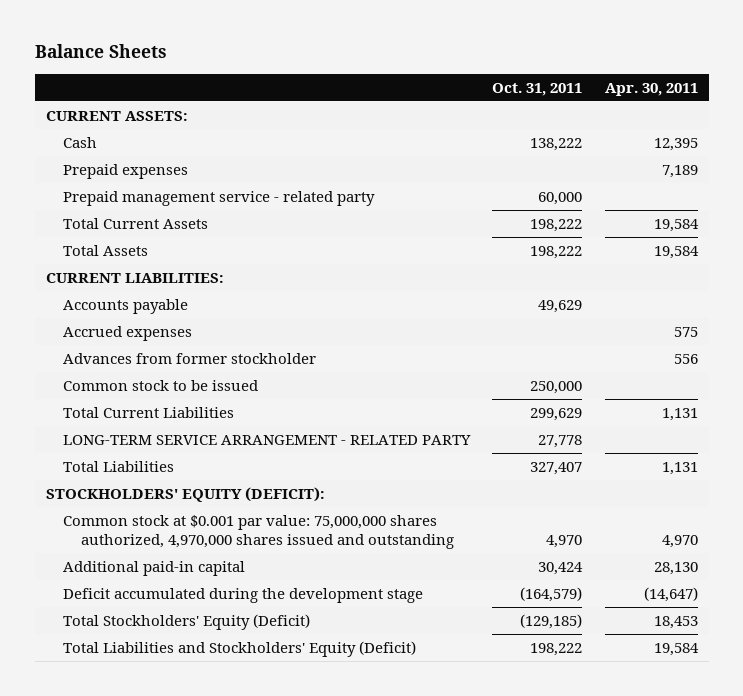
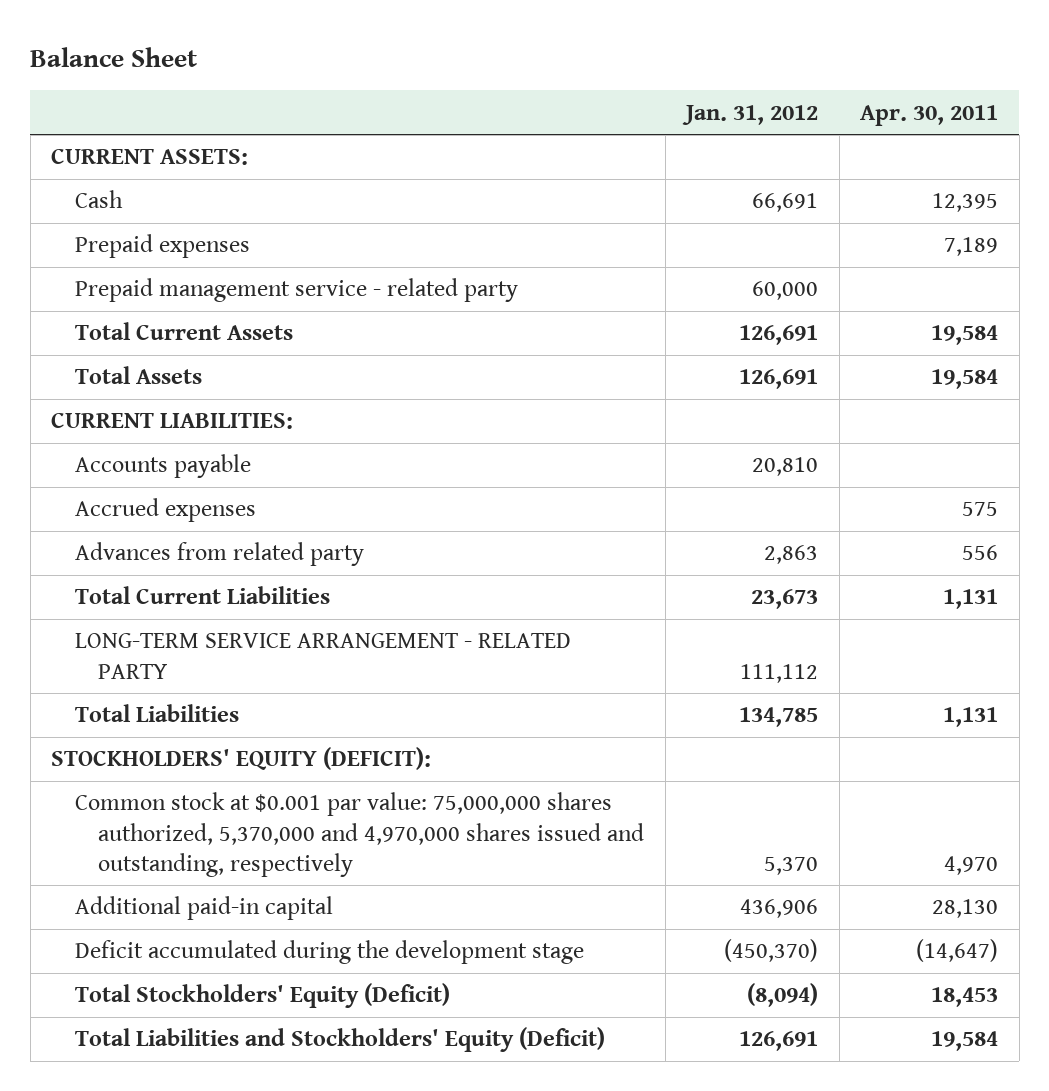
- Balance Sheets
+ Balance Sheet
- | Oct. 31, 2011 | Apr. 30, 2011
+ | Jan. 31, 2012 | Apr. 30, 2011
- Advances from former stockholder | | 556
- Common stock to be issued | 250,000 |
+ Advances from related party | 2,863 | 556
- Common stock at $0.001 par value: 75,000,000 shares authorized, 4,970,000 shares issued and outstanding | 4,970 | 4,970
+ Common stock at $0.001 par value: 75,000,000 shares authorized, 5,370,000 and 4,970,000 shares issued and outstanding, respectively | 5,370 | 4,970

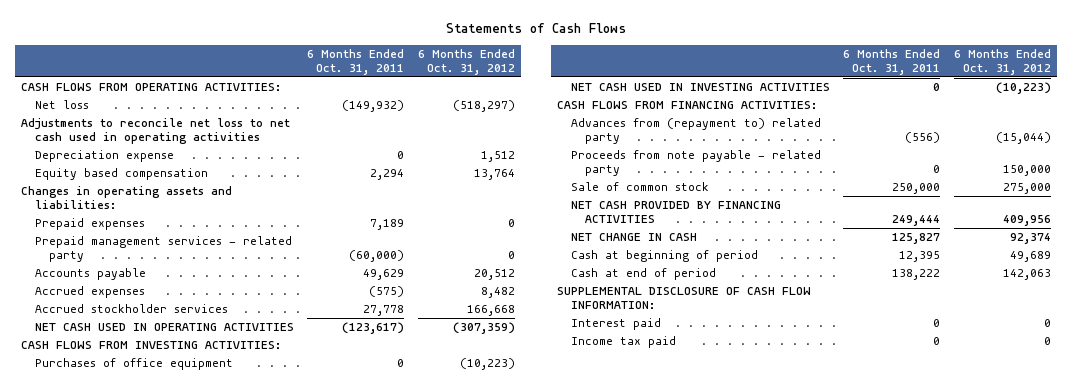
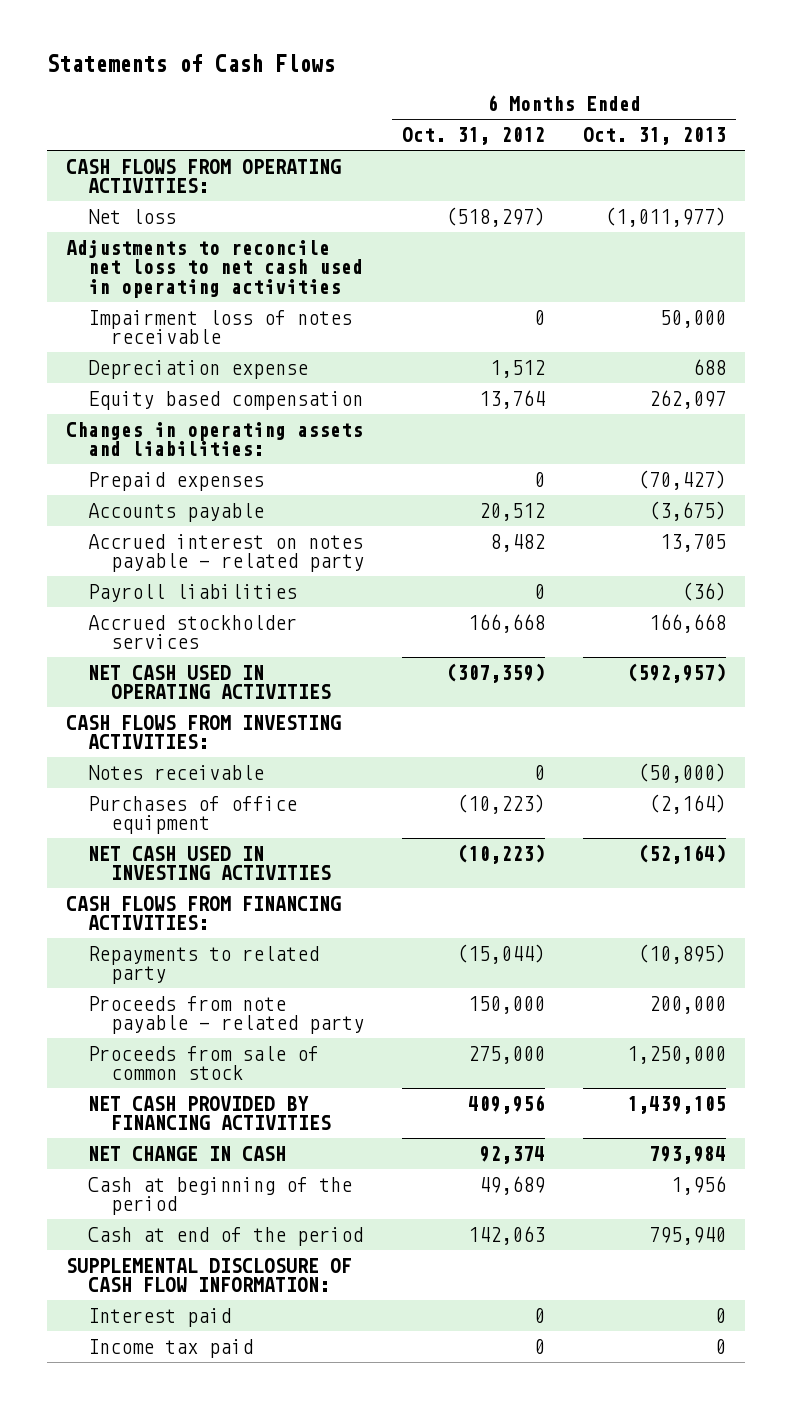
- | 6 Months Ended Oct. 31, 2011 | 6 Months Ended Oct. 31, 2012
+ | 6 Months Ended Oct. 31, 2012 | 6 Months Ended Oct. 31, 2013
+ Impairment loss of notes receivable | 0 | 50,000
- Prepaid management services - related party | (60,000) | 0
- Accrued expenses | (575) | 8,482
+ Accrued interest on notes payable - related party | 8,482 | 13,705
+ Payroll liabilities | 0 | (36)
+ Notes receivable | 0 | (50,000)
- Advances from (repayment to) related party | (556) | (15,044)
+ Repayments to related party | (15,044) | (10,895)
- Sale of common stock | 250,000 | 275,000
+ Proceeds from sale of common stock | 275,000 | 1,250,000
- Cash at beginning of period | 12,395 | 49,689
- Cash at end of period | 138,222 | 142,063
+ Cash at beginning of the period | 49,689 | 1,956
+ Cash at end of the period | 142,063 | 795,940

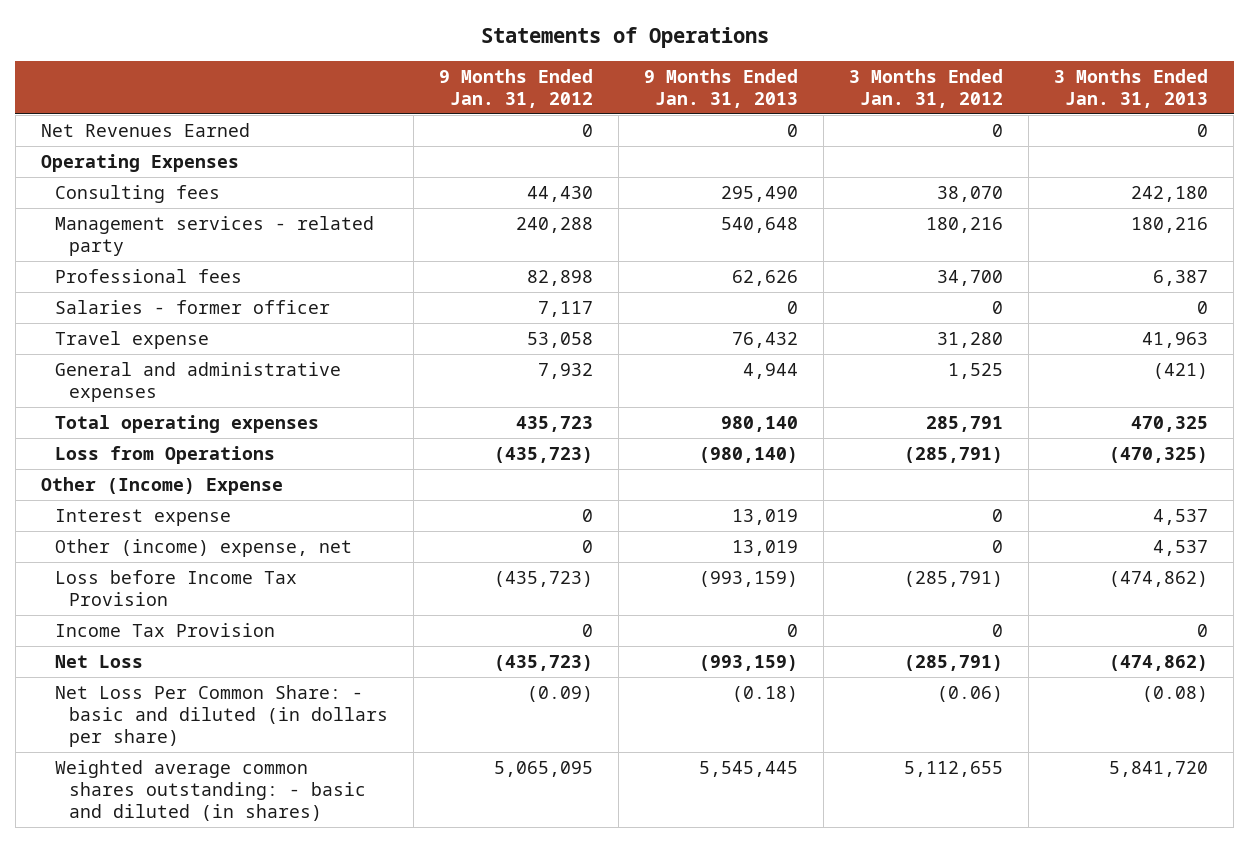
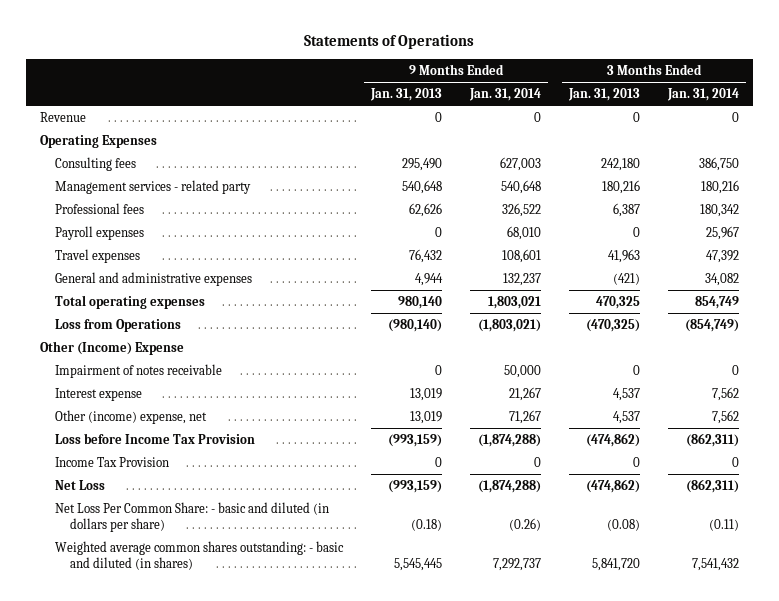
- | 9 Months Ended Jan. 31, 2012 | 9 Months Ended Jan. 31, 2013 | 3 Months Ended Jan. 31, 2012 | 3 Months Ended Jan. 31, 2013
+ | 9 Months Ended Jan. 31, 2013 | 9 Months Ended Jan. 31, 2014 | 3 Months Ended Jan. 31, 2013 | 3 Months Ended Jan. 31, 2014
- Net Revenues Earned | 0 | 0 | 0 | 0
+ Revenue | 0 | 0 | 0 | 0
- Salaries - former officer | 7,117 | 0 | 0 | 0
- Travel expense | 53,058 | 76,432 | 31,280 | 41,963
+ Payroll expenses | 0 | 68,010 | 0 | 25,967
+ Travel expenses | 76,432 | 108,601 | 41,963 | 47,392
+ Impairment of notes receivable | 0 | 50,000 | 0 | 0

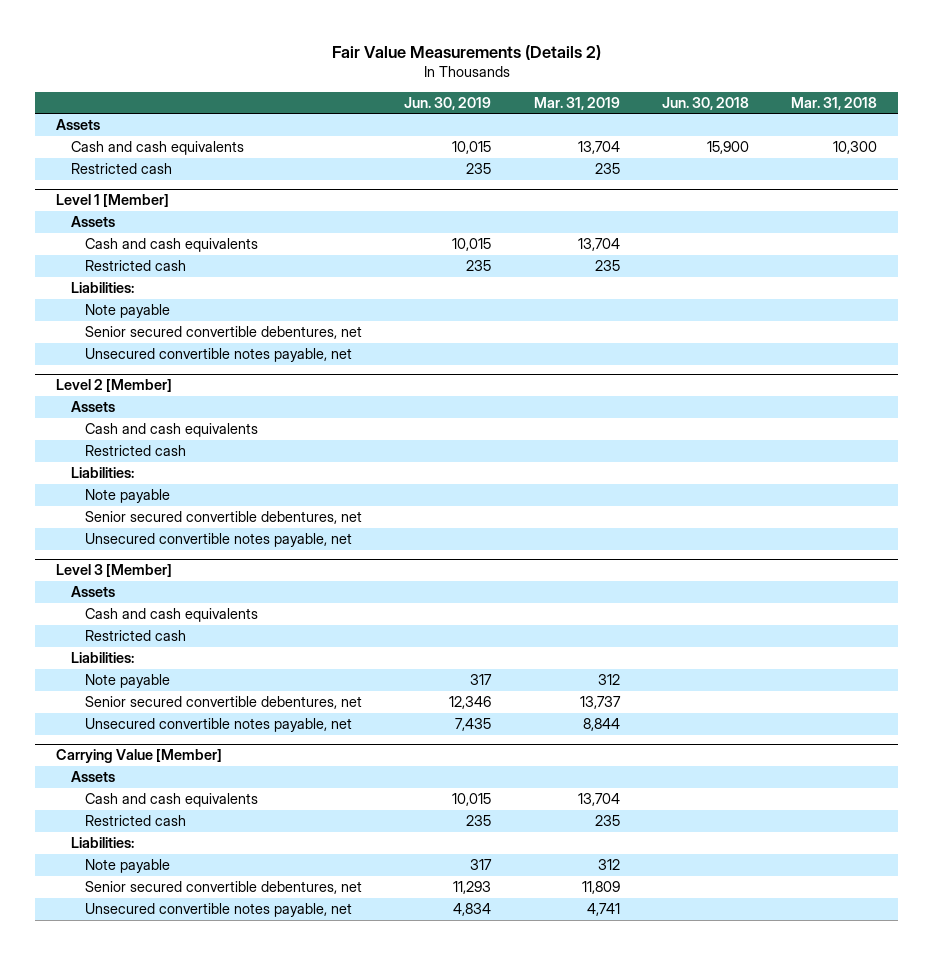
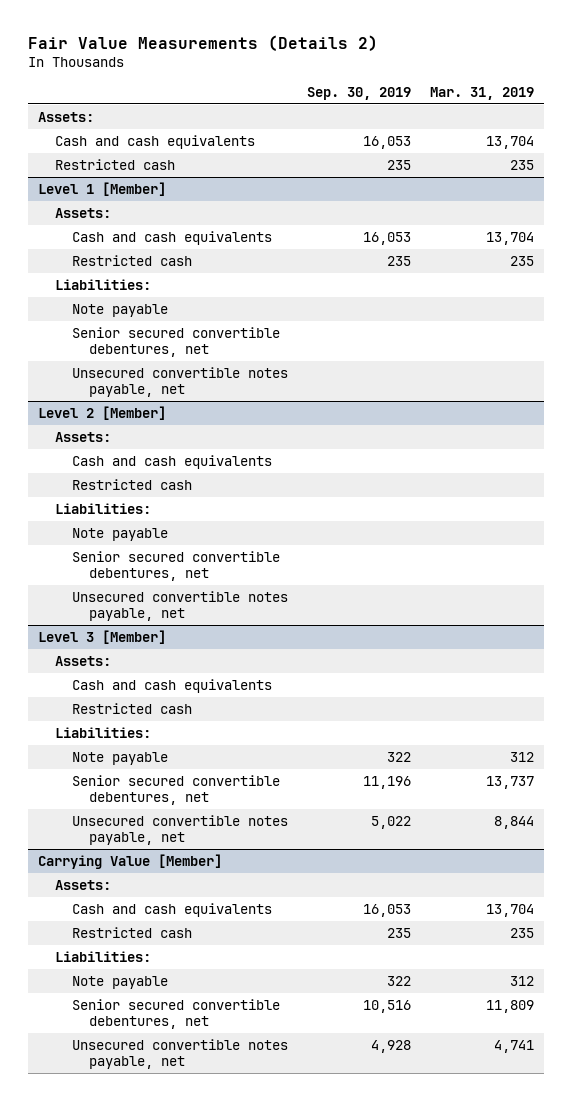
- | Jun. 30, 2019 | Mar. 31, 2019 | Jun. 30, 2018 | Mar. 31, 2018
+ | Sep. 30, 2019 | Mar. 31, 2019
- Assets
+ Assets:
@ Level 1 [Member]
- Assets
+ Assets:
@ Level 2 [Member]
- Assets
+ Assets:
@ Level 3 [Member]
- Assets
+ Assets:
@ Carrying Value [Member]
- Assets
+ Assets:

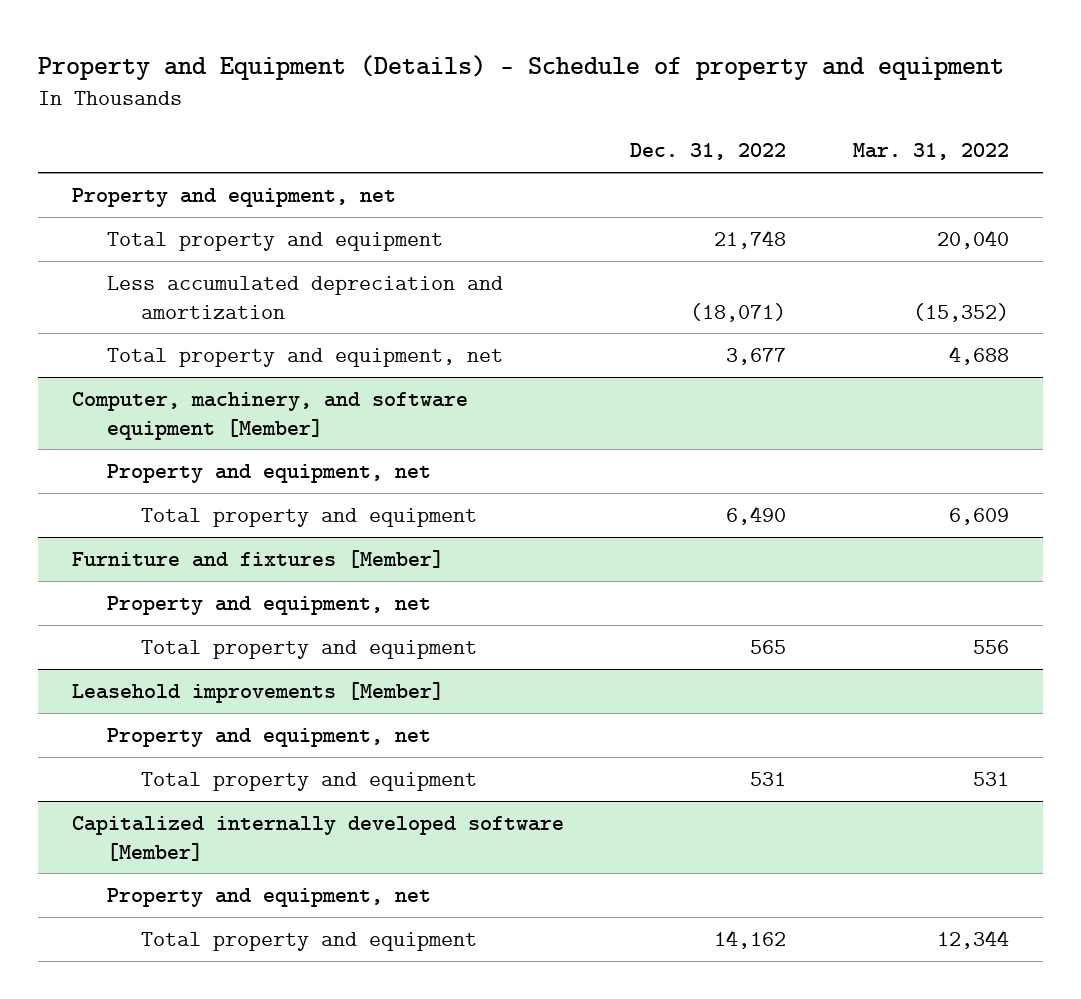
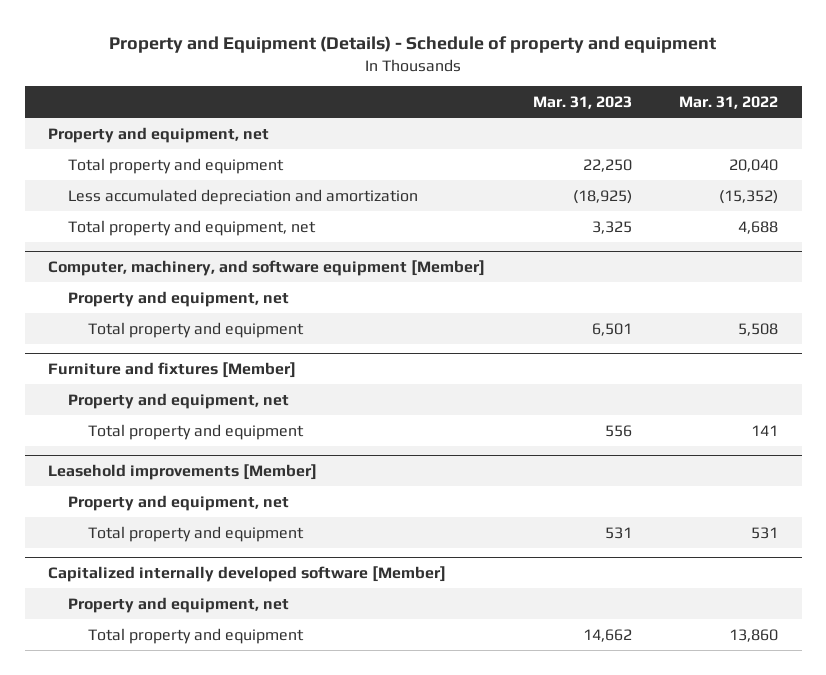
- | Dec. 31, 2022 | Mar. 31, 2022
+ | Mar. 31, 2023 | Mar. 31, 2022
@ Computer, machinery, and software equipment [Member]
- Total property and equipment | 6,490 | 6,609
+ Total property and equipment | 6,501 | 5,508
@ Furniture and fixtures [Member]
- Total property and equipment | 565 | 556
+ Total property and equipment | 556 | 141
@ Capitalized internally developed software [Member]
- Total property and equipment | 14,162 | 12,344
+ Total property and equipment | 14,662 | 13,860

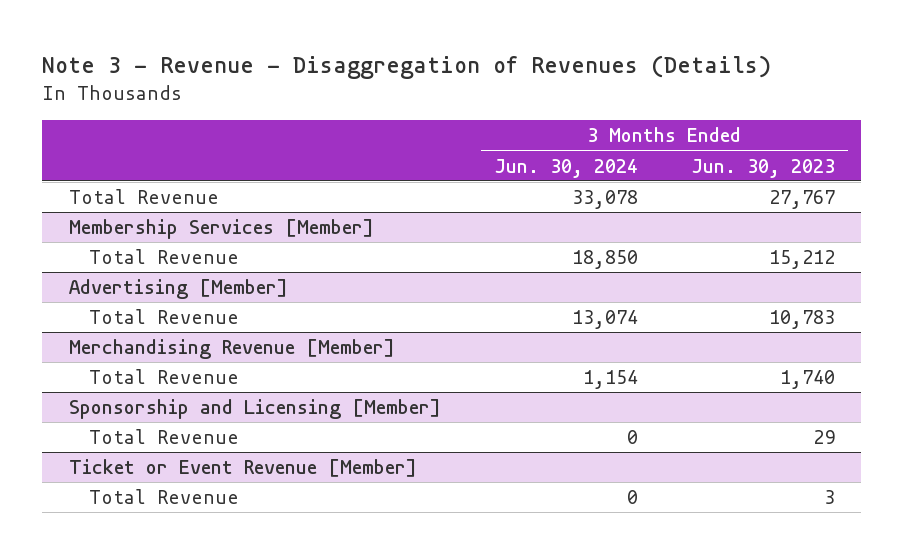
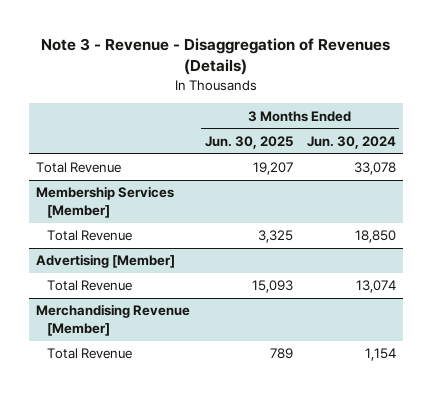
- | 3 Months Ended Jun. 30, 2024 | 3 Months Ended Jun. 30, 2023
+ | 3 Months Ended Jun. 30, 2025 | 3 Months Ended Jun. 30, 2024
- Sponsorship and Licensing [Member]
- Total Revenue | 0 | 29
- Ticket or Event Revenue [Member]
- Total Revenue | 0 | 3

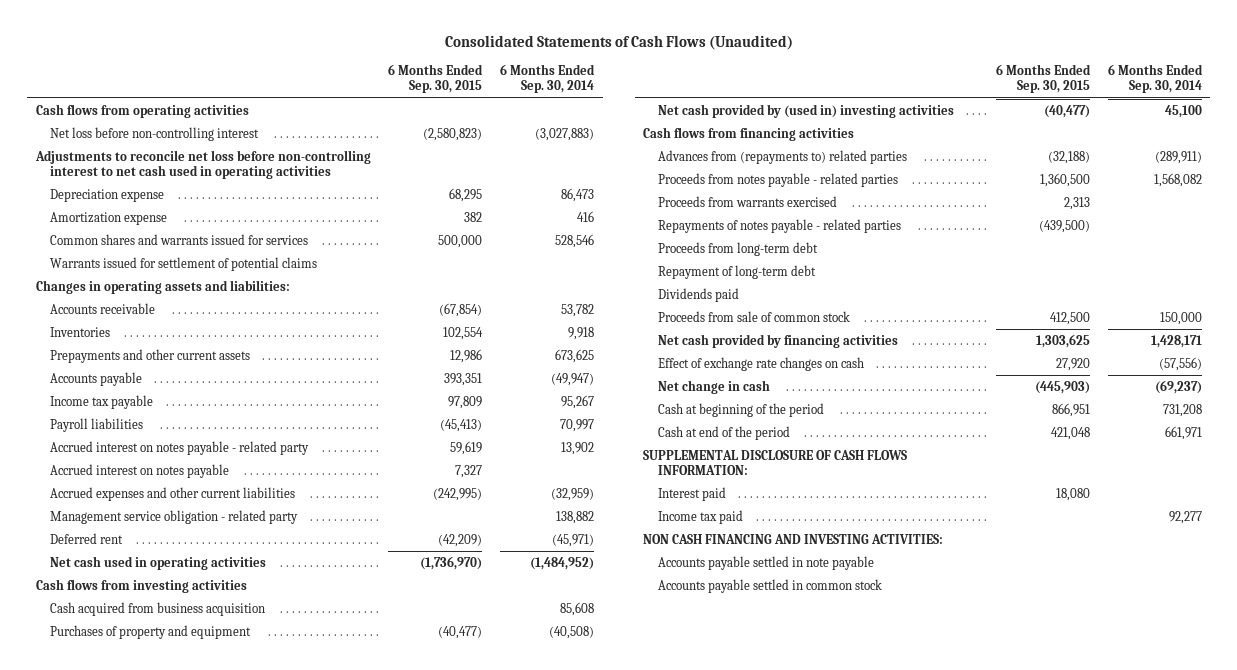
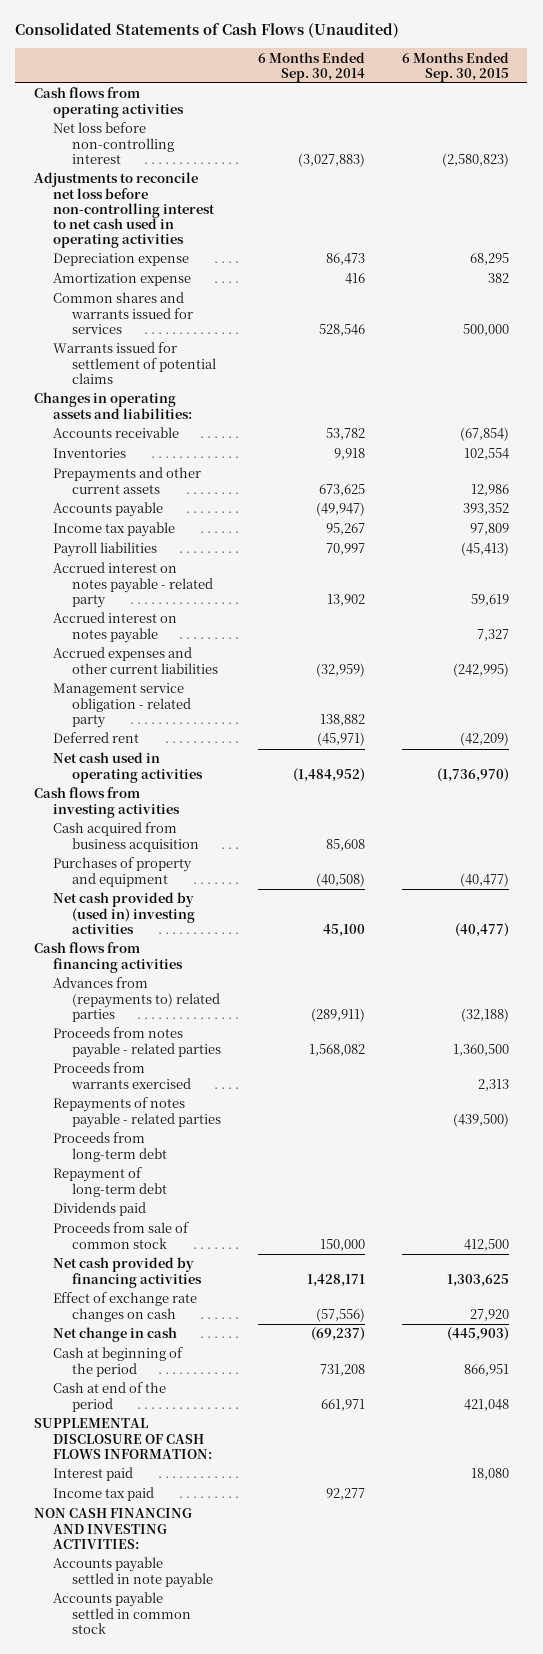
- | 6 Months Ended Sep. 30, 2015 | 6 Months Ended Sep. 30, 2014
+ | 6 Months Ended Sep. 30, 2014 | 6 Months Ended Sep. 30, 2015
- Accounts payable | 393,351 | (49,947)
+ Accounts payable | (49,947) | 393,352

